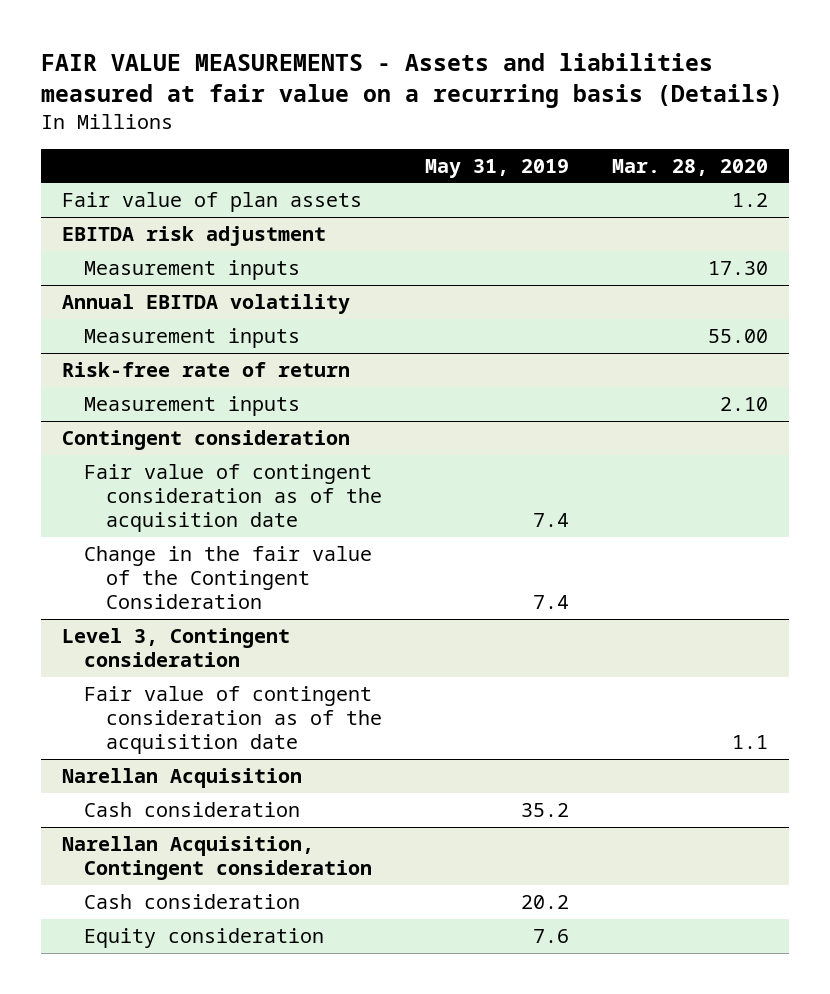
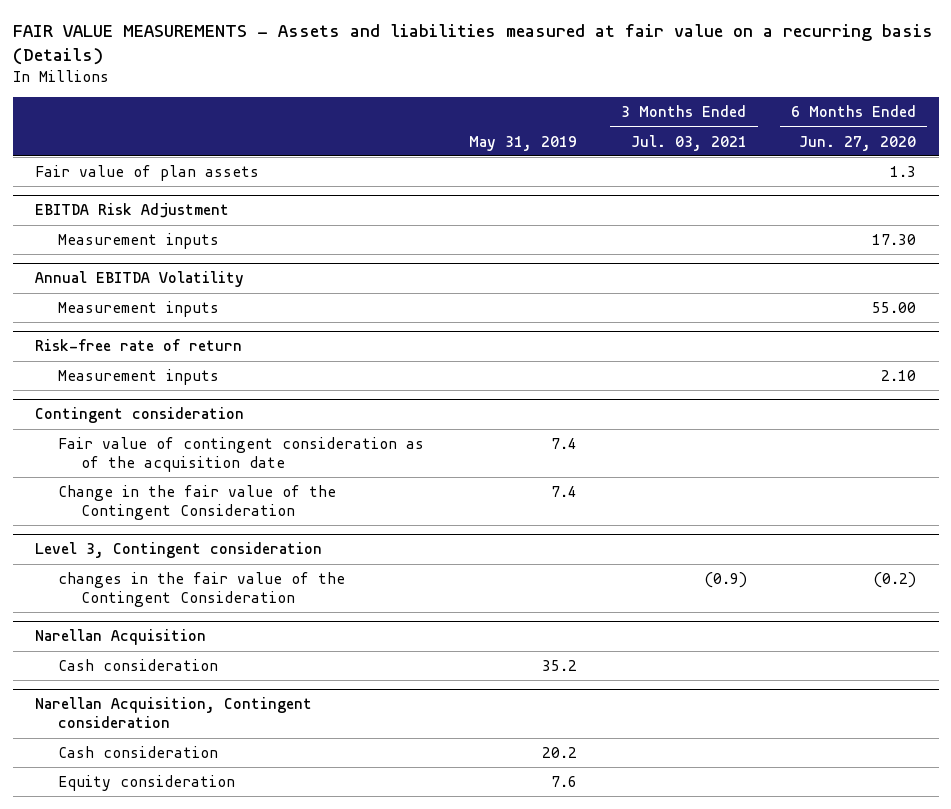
- | May 31, 2019 | Mar. 28, 2020
+ | May 31, 2019 | 3 Months Ended Jul. 03, 2021 | 6 Months Ended Jun. 27, 2020
- EBITDA risk adjustment
+ EBITDA Risk Adjustment
- Annual EBITDA volatility
+ Annual EBITDA Volatility
@ Level 3, Contingent consideration
- Fair value of contingent consideration as of the acquisition date | | 1.1
+ changes in the fair value of the Contingent Consideration | | (0.9) | (0.2)

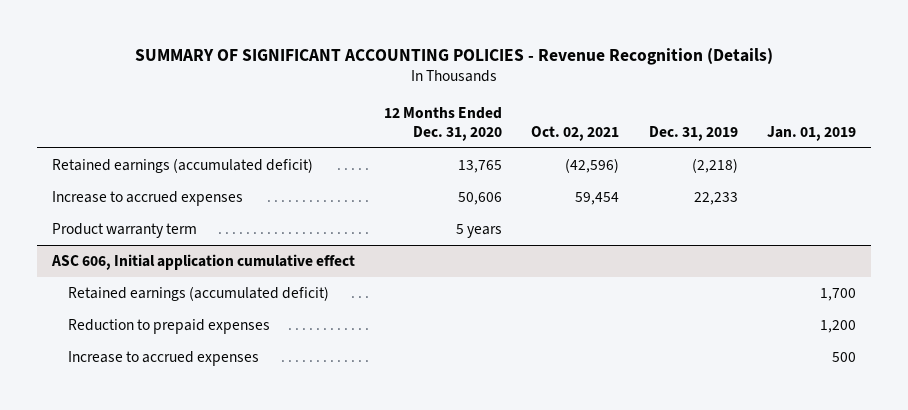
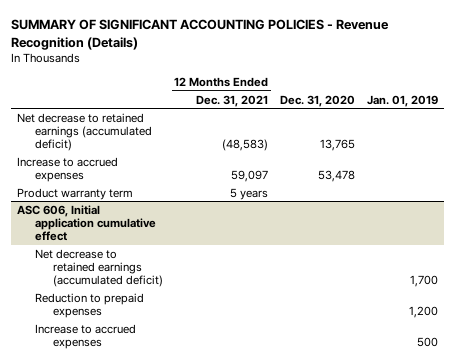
- | 12 Months Ended Dec. 31, 2020 | Oct. 02, 2021 | Dec. 31, 2019 | Jan. 01, 2019
+ | 12 Months Ended Dec. 31, 2021 | Dec. 31, 2020 | Jan. 01, 2019
- Retained earnings (accumulated deficit) | 13,765 | (42,596) | (2,218) |
+ Net decrease to retained earnings (accumulated deficit) | (48,583) | 13,765 |
@ ASC 606, Initial application cumulative effect
- Retained earnings (accumulated deficit) | | | | 1,700
+ Net decrease to retained earnings (accumulated deficit) | | | 1,700

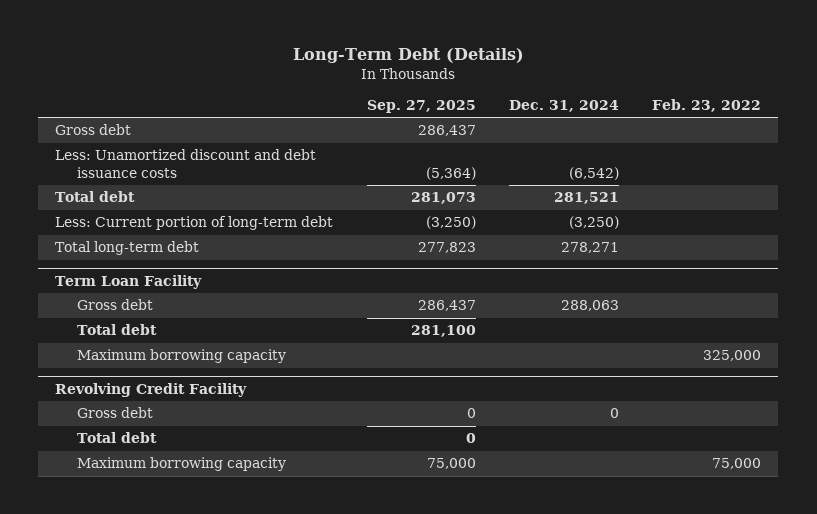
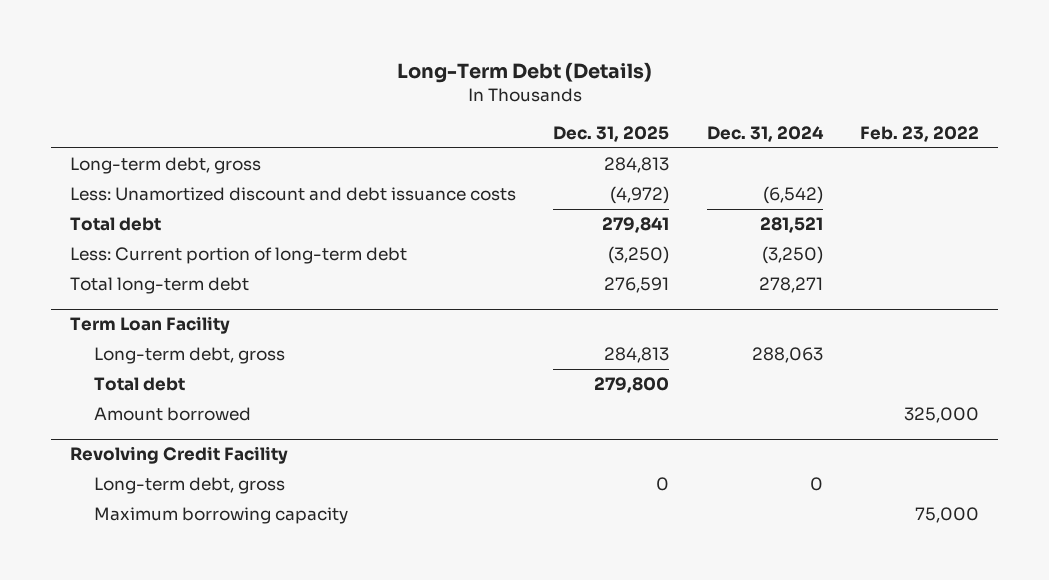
- | Sep. 27, 2025 | Dec. 31, 2024 | Feb. 23, 2022
+ | Dec. 31, 2025 | Dec. 31, 2024 | Feb. 23, 2022
- Gross debt | 286,437 | |
+ Long-term debt, gross | 284,813 | |
@ Term Loan Facility
- Gross debt | 286,437 | 288,063 |
+ Long-term debt, gross | 284,813 | 288,063 |
- Maximum borrowing capacity | | | 325,000
+ Amount borrowed | | | 325,000
@ Revolving Credit Facility
- Gross debt | 0 | 0 |
- Total debt | 0 | |
+ Long-term debt, gross | 0 | 0 |

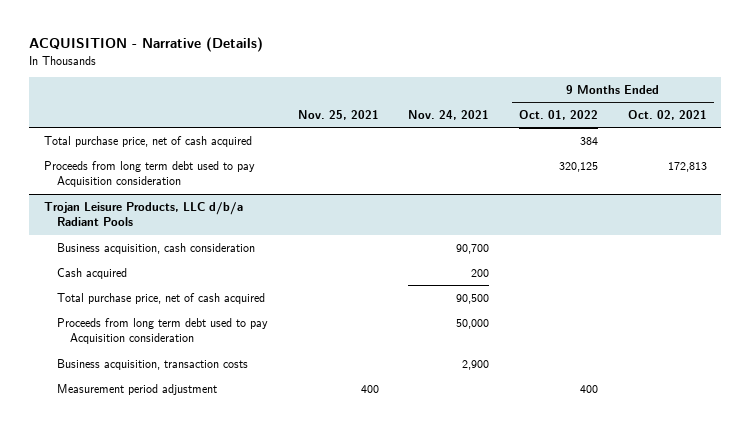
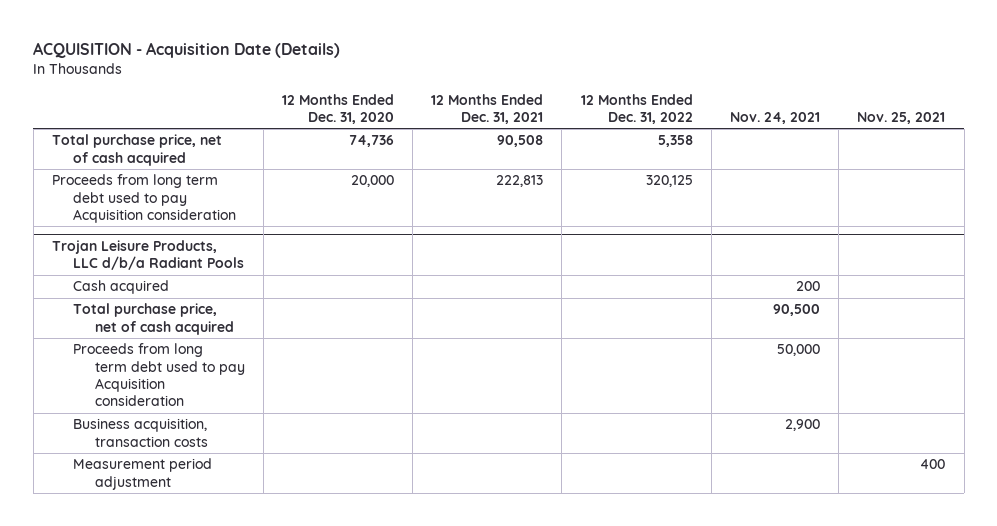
- ACQUISITION - Narrative (Details)
+ ACQUISITION - Acquisition Date (Details)
- | Nov. 25, 2021 | Nov. 24, 2021 | 9 Months Ended Oct. 01, 2022 | 9 Months Ended Oct. 02, 2021
+ | 12 Months Ended Dec. 31, 2020 | 12 Months Ended Dec. 31, 2021 | 12 Months Ended Dec. 31, 2022 | Nov. 24, 2021 | Nov. 25, 2021
@ Trojan Leisure Products, LLC d/b/a Radiant Pools
- Business acquisition, cash consideration | | 90,700 | |

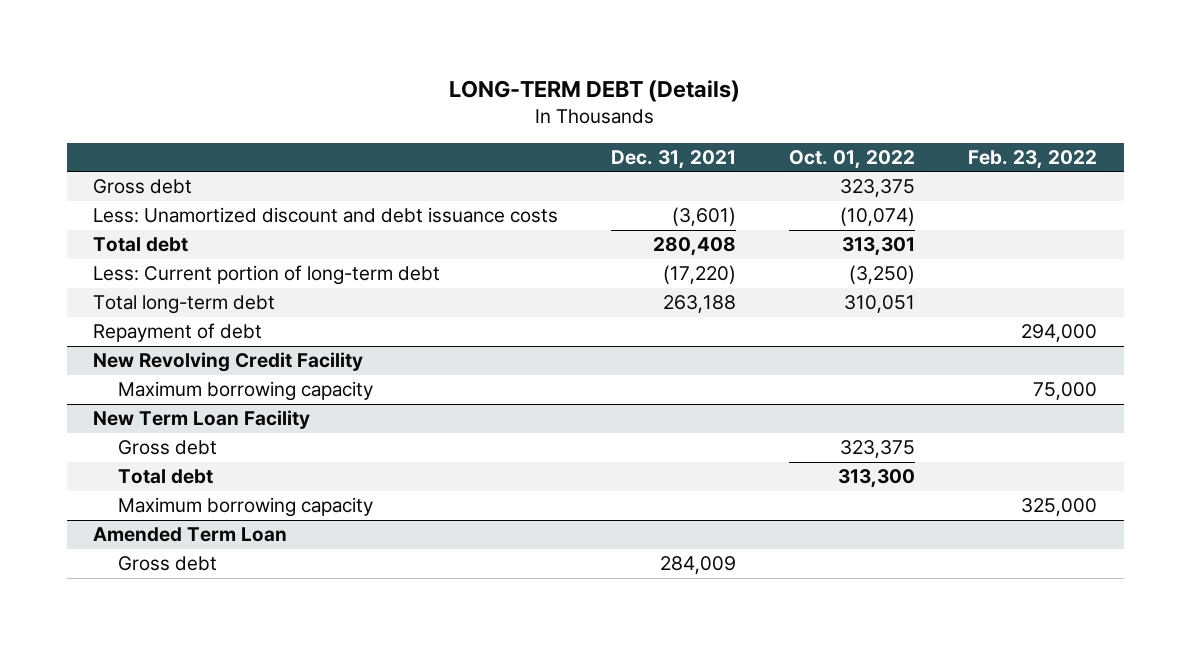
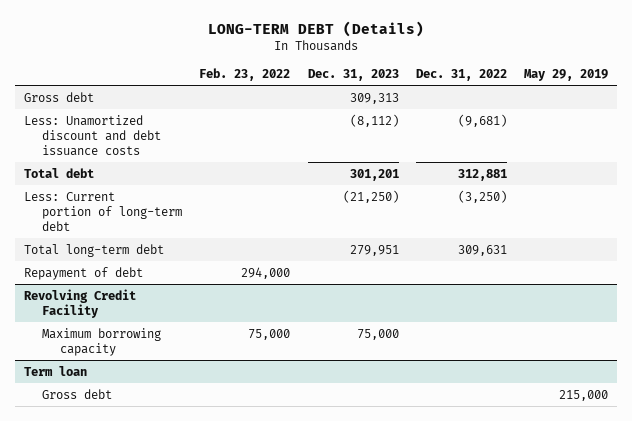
- | Dec. 31, 2021 | Oct. 01, 2022 | Feb. 23, 2022
+ | Feb. 23, 2022 | Dec. 31, 2023 | Dec. 31, 2022 | May 29, 2019
- New Revolving Credit Facility
+ Revolving Credit Facility
- New Term Loan Facility
- Gross debt | | 323,375 |
- Total debt | | 313,300 |
- Maximum borrowing capacity | | | 325,000
- Amended Term Loan
- Gross debt | 284,009 | |
+ Term loan
+ Gross debt | | | | 215,000

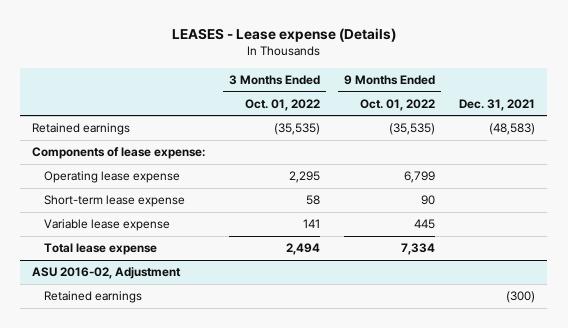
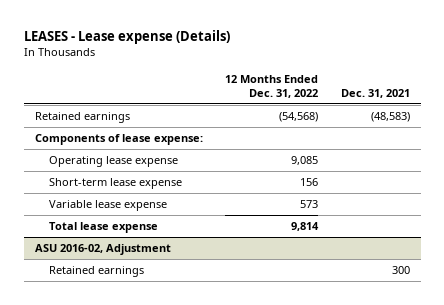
- | 3 Months Ended Oct. 01, 2022 | 9 Months Ended Oct. 01, 2022 | Dec. 31, 2021
+ | 12 Months Ended Dec. 31, 2022 | Dec. 31, 2021
@ ASU 2016-02, Adjustment
- Retained earnings | | | (300)
+ Retained earnings | | 300

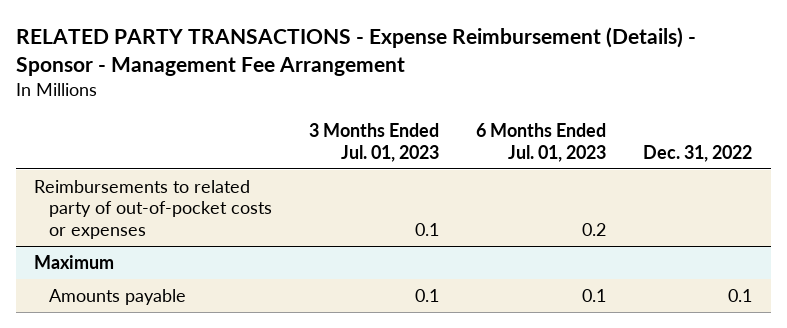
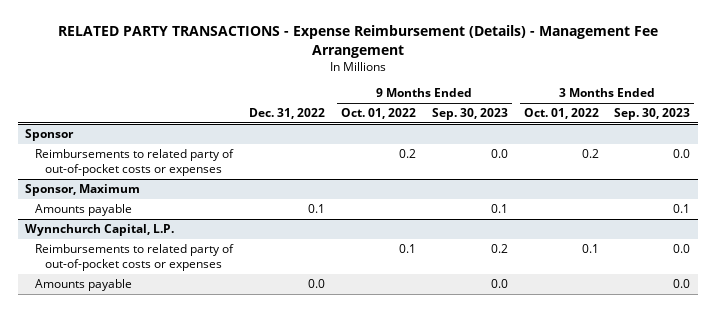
- RELATED PARTY TRANSACTIONS - Expense Reimbursement (Details) - Sponsor - Management Fee Arrangement
+ RELATED PARTY TRANSACTIONS - Expense Reimbursement (Details) - Management Fee Arrangement
- | 3 Months Ended Jul. 01, 2023 | 6 Months Ended Jul. 01, 2023 | Dec. 31, 2022
+ | Dec. 31, 2022 | 9 Months Ended Oct. 01, 2022 | 9 Months Ended Sep. 30, 2023 | 3 Months Ended Oct. 01, 2022 | 3 Months Ended Sep. 30, 2023
- Reimbursements to related party of out-of-pocket costs or expenses | 0.1 | 0.2 |
- Maximum
- Amounts payable | 0.1 | 0.1 | 0.1
+ Sponsor
+ Reimbursements to related party of out-of-pocket costs or expenses | | 0.2 | 0.0 | 0.2 | 0.0
+ Sponsor, Maximum
+ Amounts payable | 0.1 | | 0.1 | | 0.1
+ Wynnchurch Capital, L.P.
+ Reimbursements to related party of out-of-pocket costs or expenses | | 0.1 | 0.2 | 0.1 | 0.0
+ Amounts payable | 0.0 | | 0.0 | | 0.0

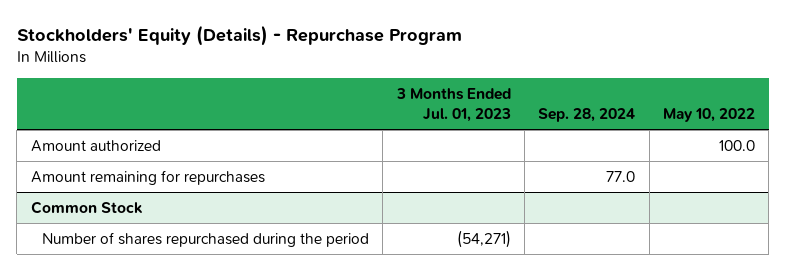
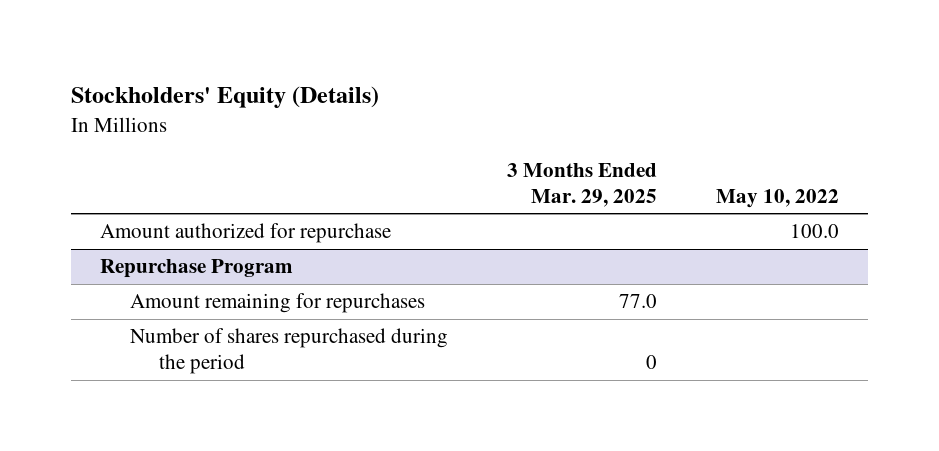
- Stockholders' Equity (Details) - Repurchase Program
+ Stockholders' Equity (Details)
- | 3 Months Ended Jul. 01, 2023 | Sep. 28, 2024 | May 10, 2022
+ | 3 Months Ended Mar. 29, 2025 | May 10, 2022
- Amount authorized | | | 100.0
- Amount remaining for repurchases | | 77.0 |
- Common Stock
- Number of shares repurchased during the period | (54,271) | |
+ Amount authorized for repurchase | | 100.0
+ Repurchase Program
+ Amount remaining for repurchases | 77.0 |
+ Number of shares repurchased during the period | 0 |

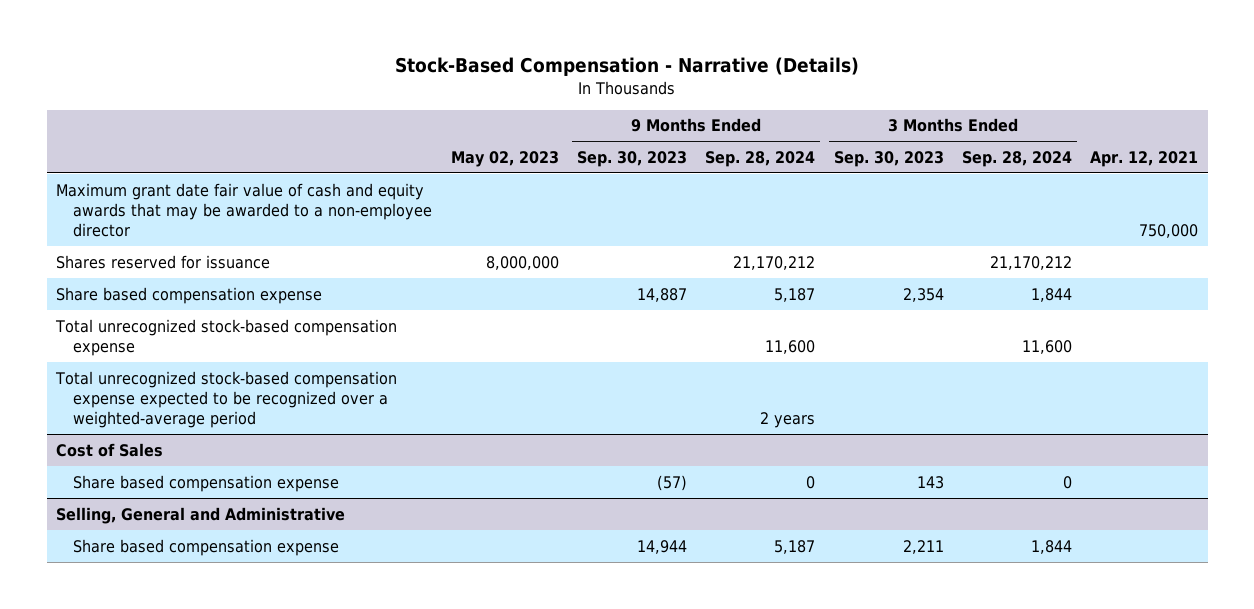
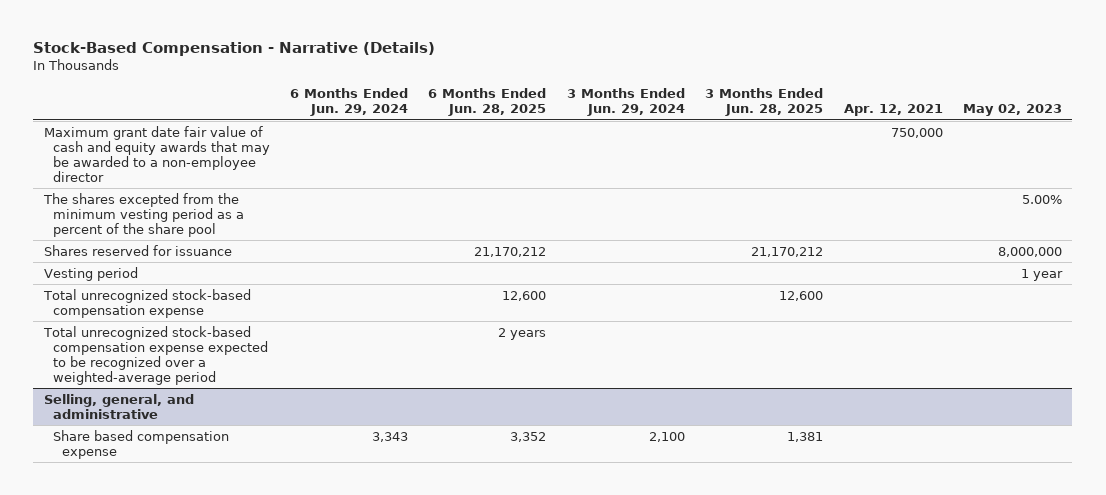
- | May 02, 2023 | 9 Months Ended Sep. 30, 2023 | 9 Months Ended Sep. 28, 2024 | 3 Months Ended Sep. 30, 2023 | 3 Months Ended Sep. 28, 2024 | Apr. 12, 2021
+ | 6 Months Ended Jun. 29, 2024 | 6 Months Ended Jun. 28, 2025 | 3 Months Ended Jun. 29, 2024 | 3 Months Ended Jun. 28, 2025 | Apr. 12, 2021 | May 02, 2023
+ The shares excepted from the minimum vesting period as a percent of the share pool | | | | | | 5.00%
- Share based compensation expense | | 14,887 | 5,187 | 2,354 | 1,844 |
+ Vesting period | | | | | | 1 year
- Cost of Sales
- Share based compensation expense | | (57) | 0 | 143 | 0 |
- Selling, General and Administrative
+ Selling, general, and administrative

